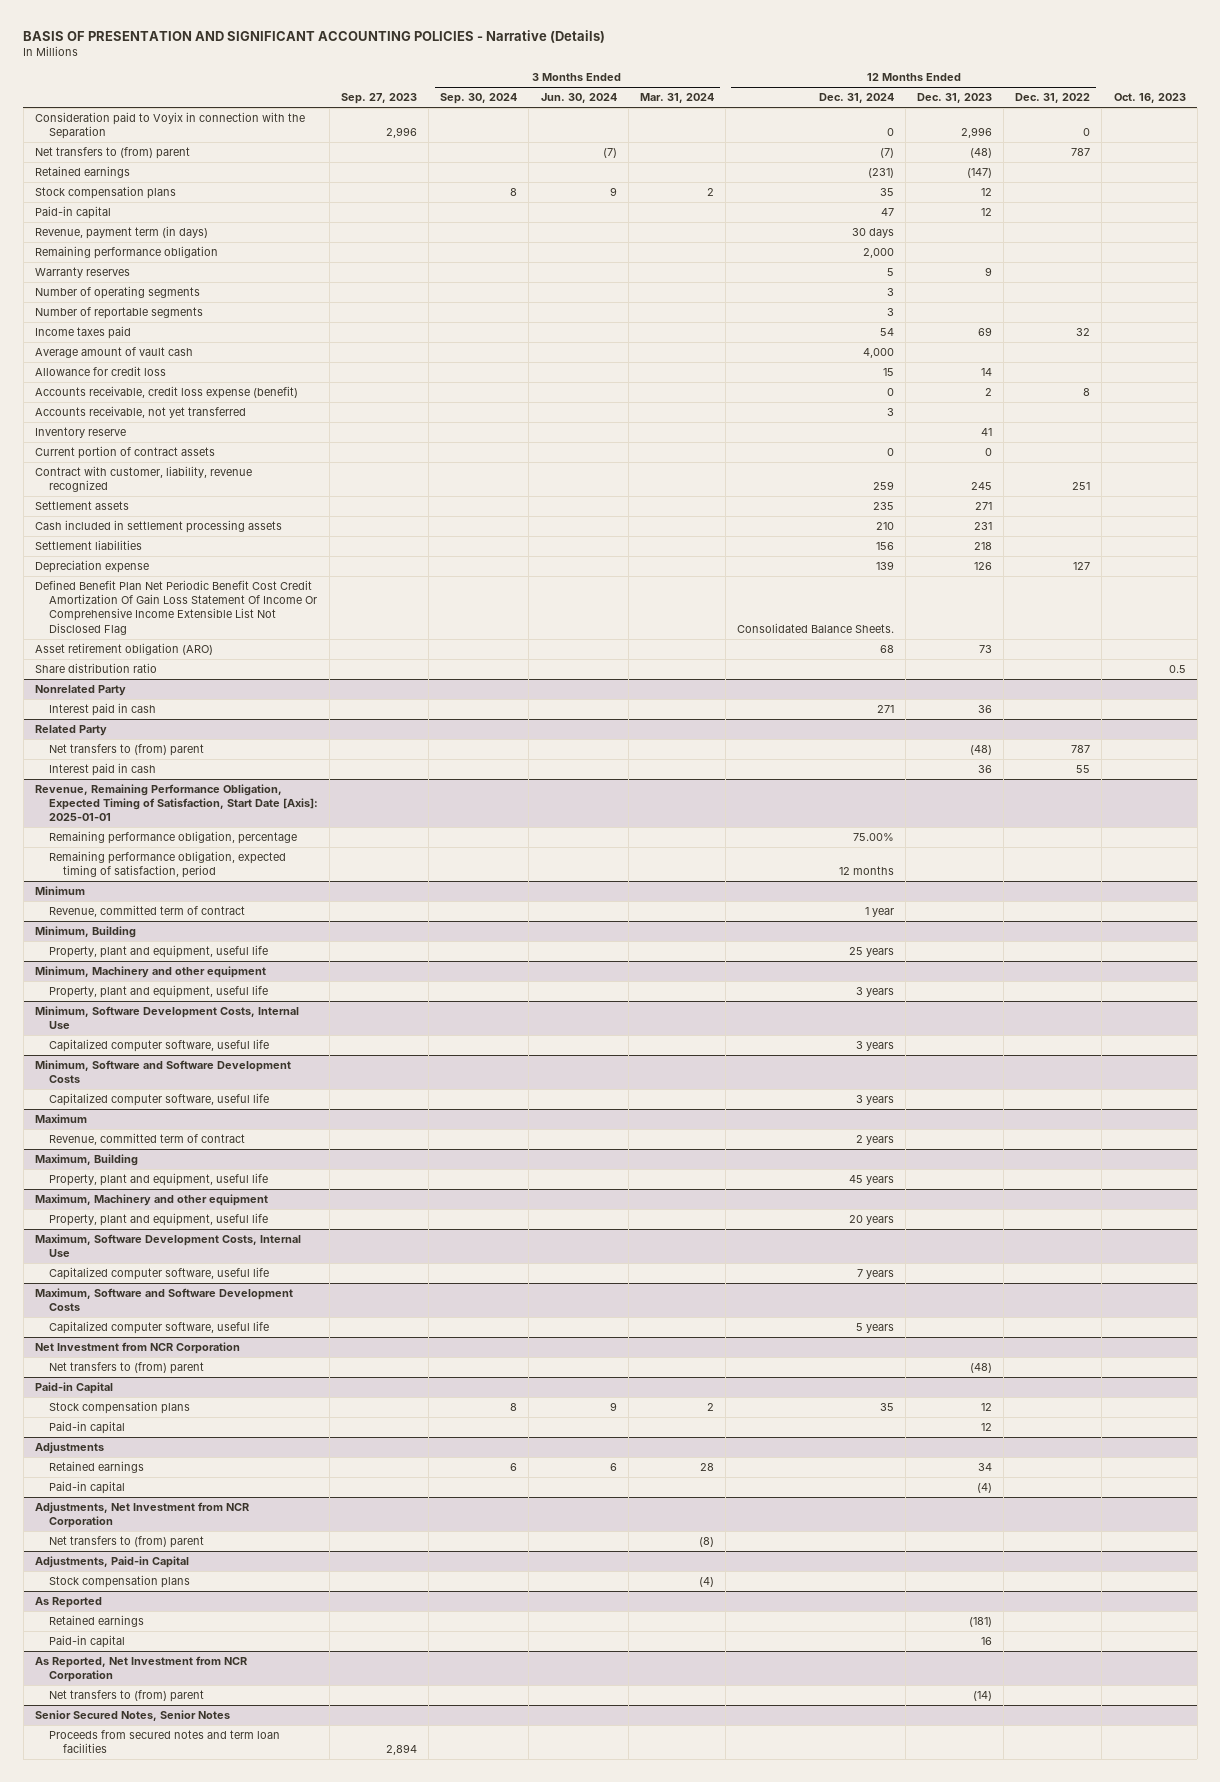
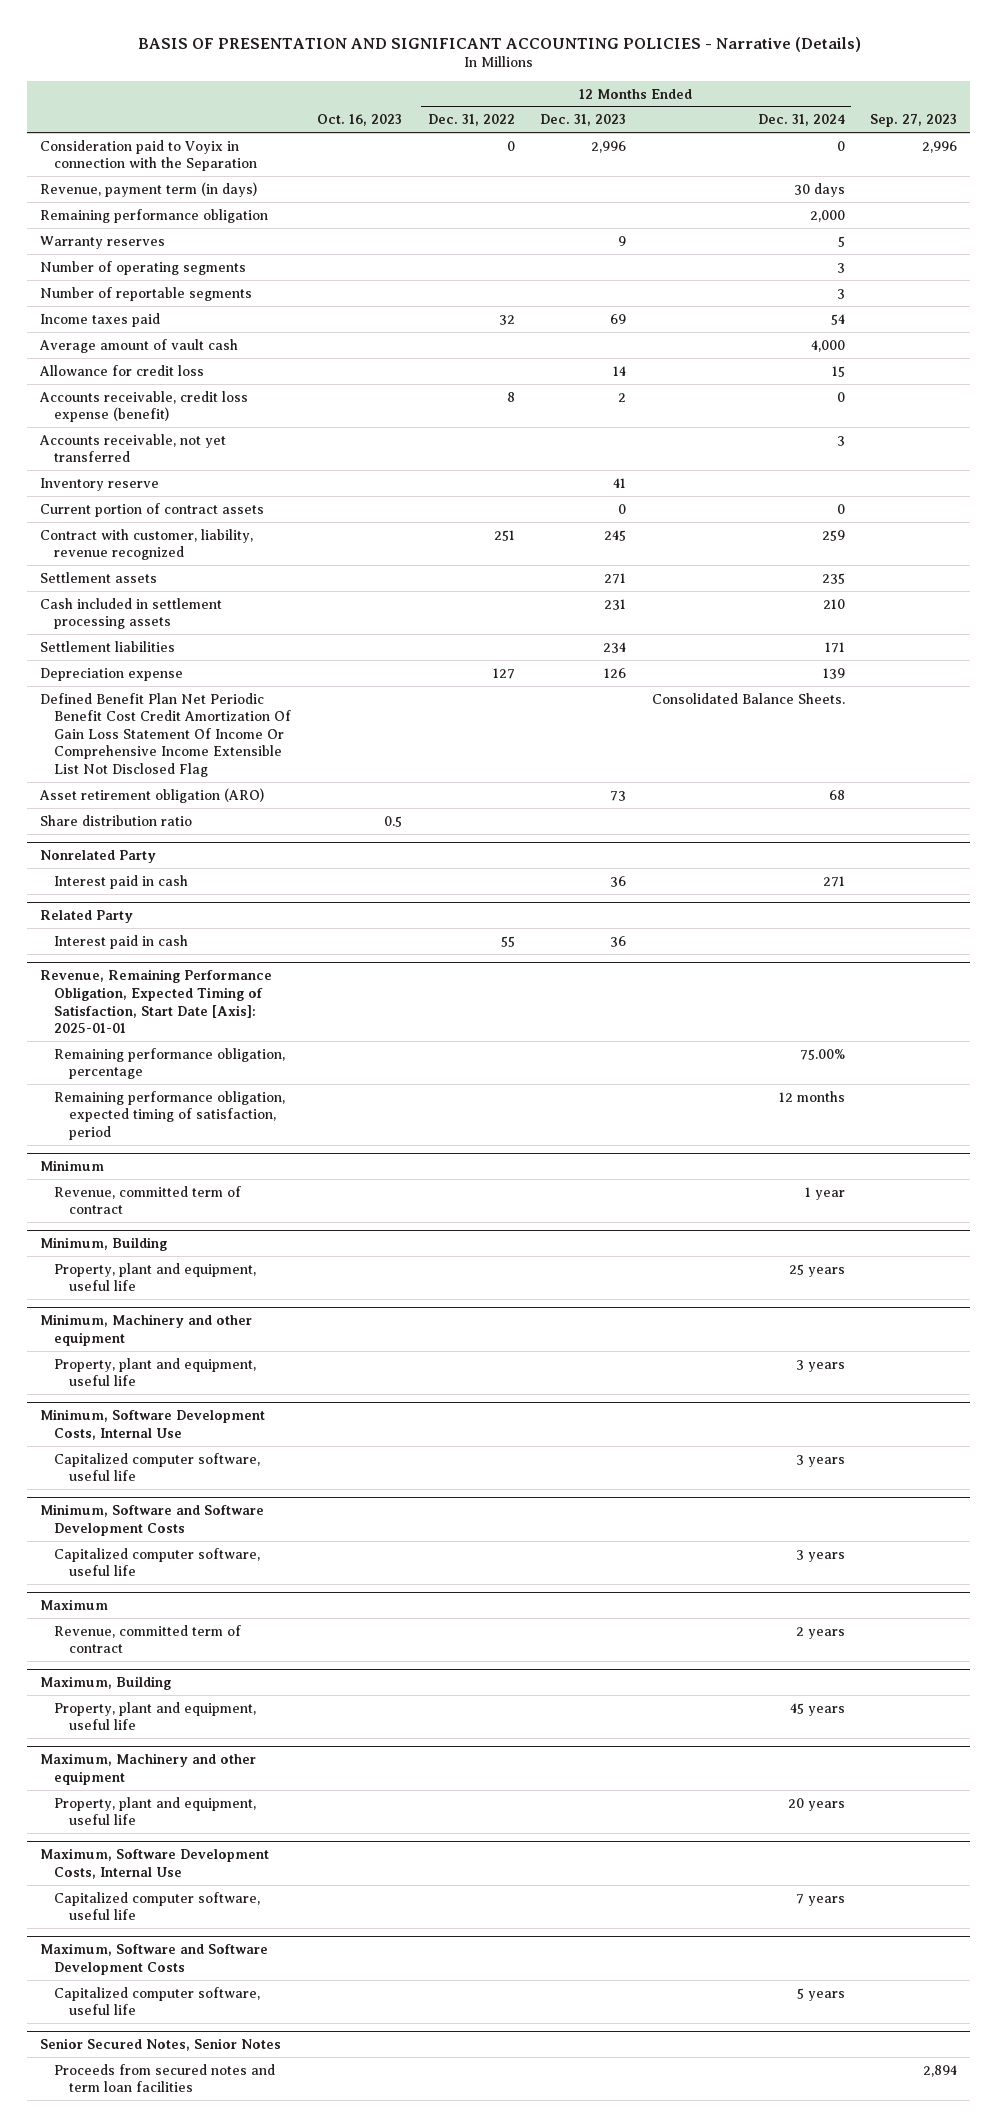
- | Sep. 27, 2023 | 3 Months Ended Sep. 30, 2024 | 3 Months Ended Jun. 30, 2024 | 3 Months Ended Mar. 31, 2024 | 12 Months Ended Dec. 31, 2024 | 12 Months Ended Dec. 31, 2023 | 12 Months Ended Dec. 31, 2022 | Oct. 16, 2023
+ | Oct. 16, 2023 | 12 Months Ended Dec. 31, 2022 | 12 Months Ended Dec. 31, 2023 | 12 Months Ended Dec. 31, 2024 | Sep. 27, 2023
- Net transfers to (from) parent | | | (7) | | (7) | (48) | 787 |
- Retained earnings | | | | | (231) | (147) | |
- Stock compensation plans | | 8 | 9 | 2 | 35 | 12 | |
- Paid-in capital | | | | | 47 | 12 | |
- Settlement liabilities | | | | | 156 | 218 | |
+ Settlement liabilities | | | 234 | 171 |
@ Related Party
- Net transfers to (from) parent | | | | | | (48) | 787 |
- Net Investment from NCR Corporation
- Net transfers to (from) parent | | | | | | (48) | |
- Paid-in Capital
- Stock compensation plans | | 8 | 9 | 2 | 35 | 12 | |
- Paid-in capital | | | | | | 12 | |
- Adjustments
- Retained earnings | | 6 | 6 | 28 | | 34 | |
- Paid-in capital | | | | | | (4) | |
- Adjustments, Net Investment from NCR Corporation
- Net transfers to (from) parent | | | | (8) | | | |
- Adjustments, Paid-in Capital
- Stock compensation plans | | | | (4) | | | |
- As Reported
- Retained earnings | | | | | | (181) | |
- Paid-in capital | | | | | | 16 | |
- As Reported, Net Investment from NCR Corporation
- Net transfers to (from) parent | | | | | | (14) | |

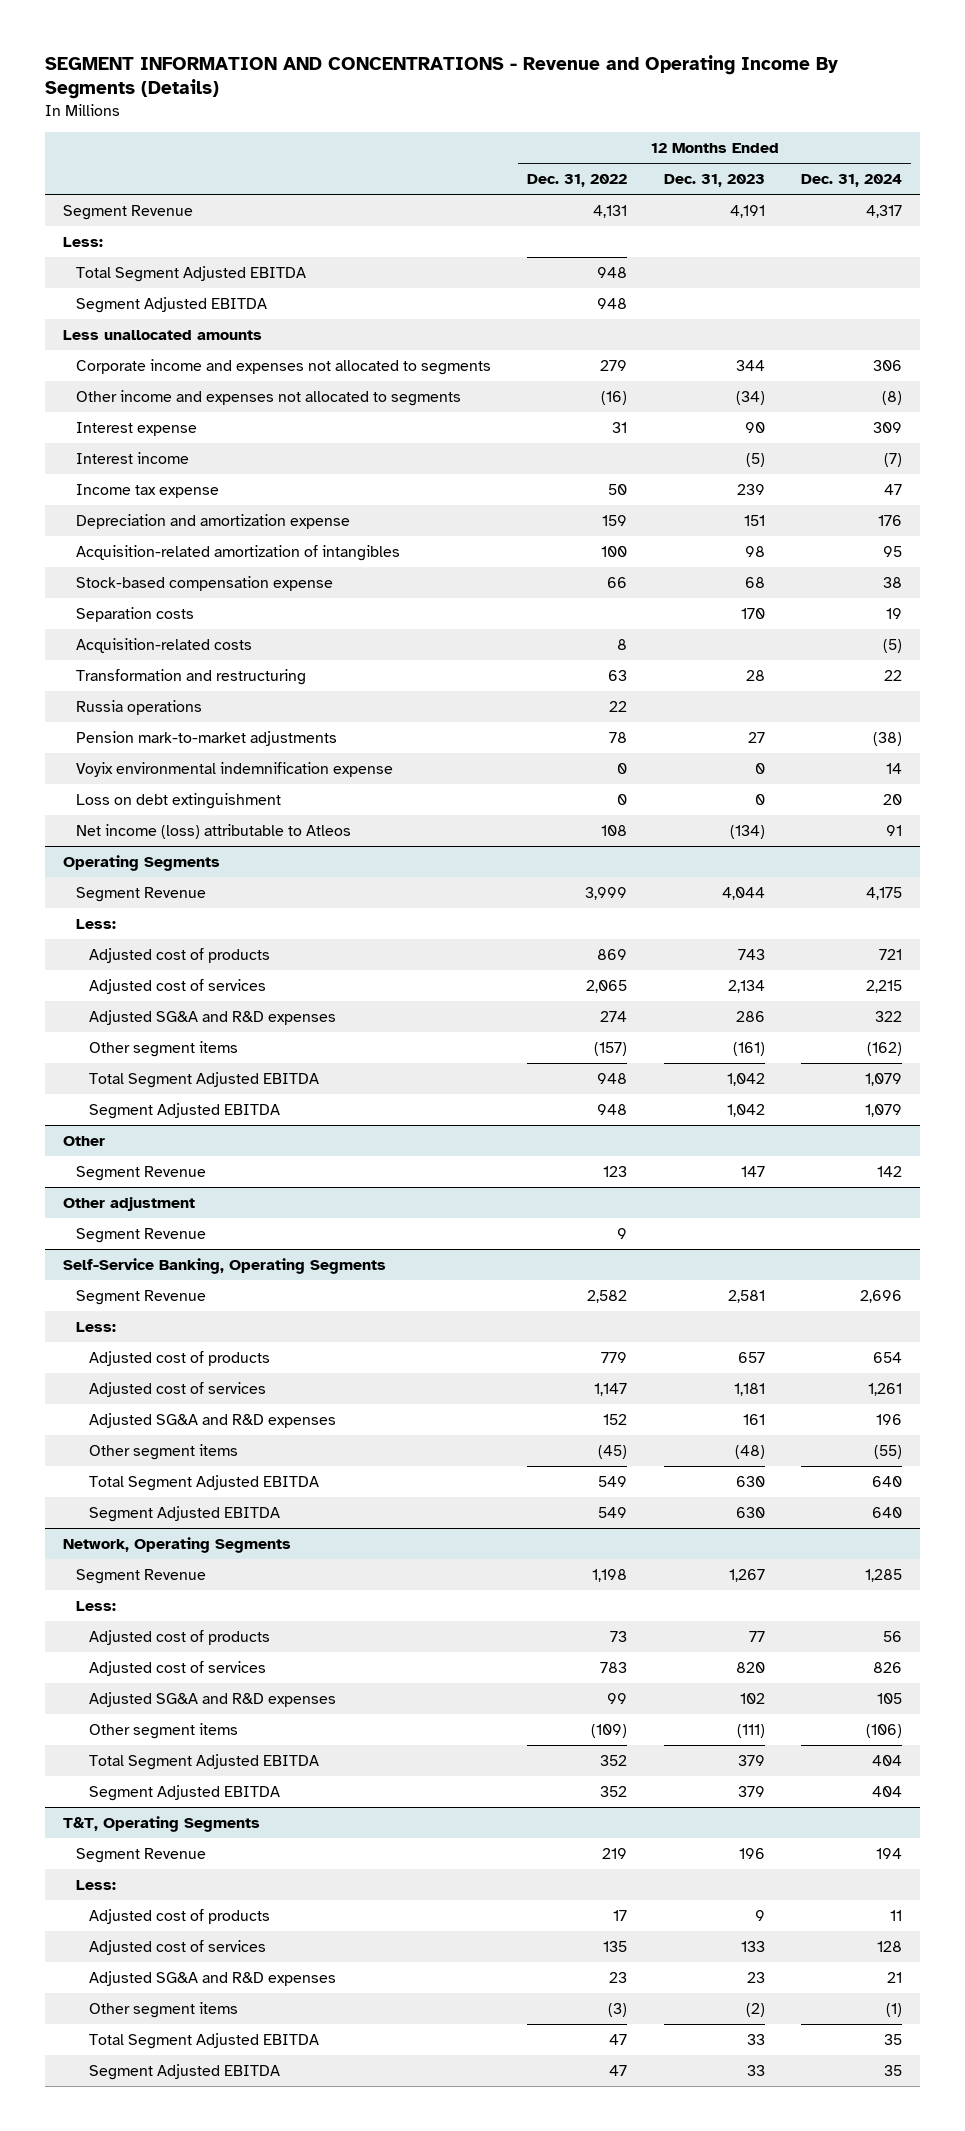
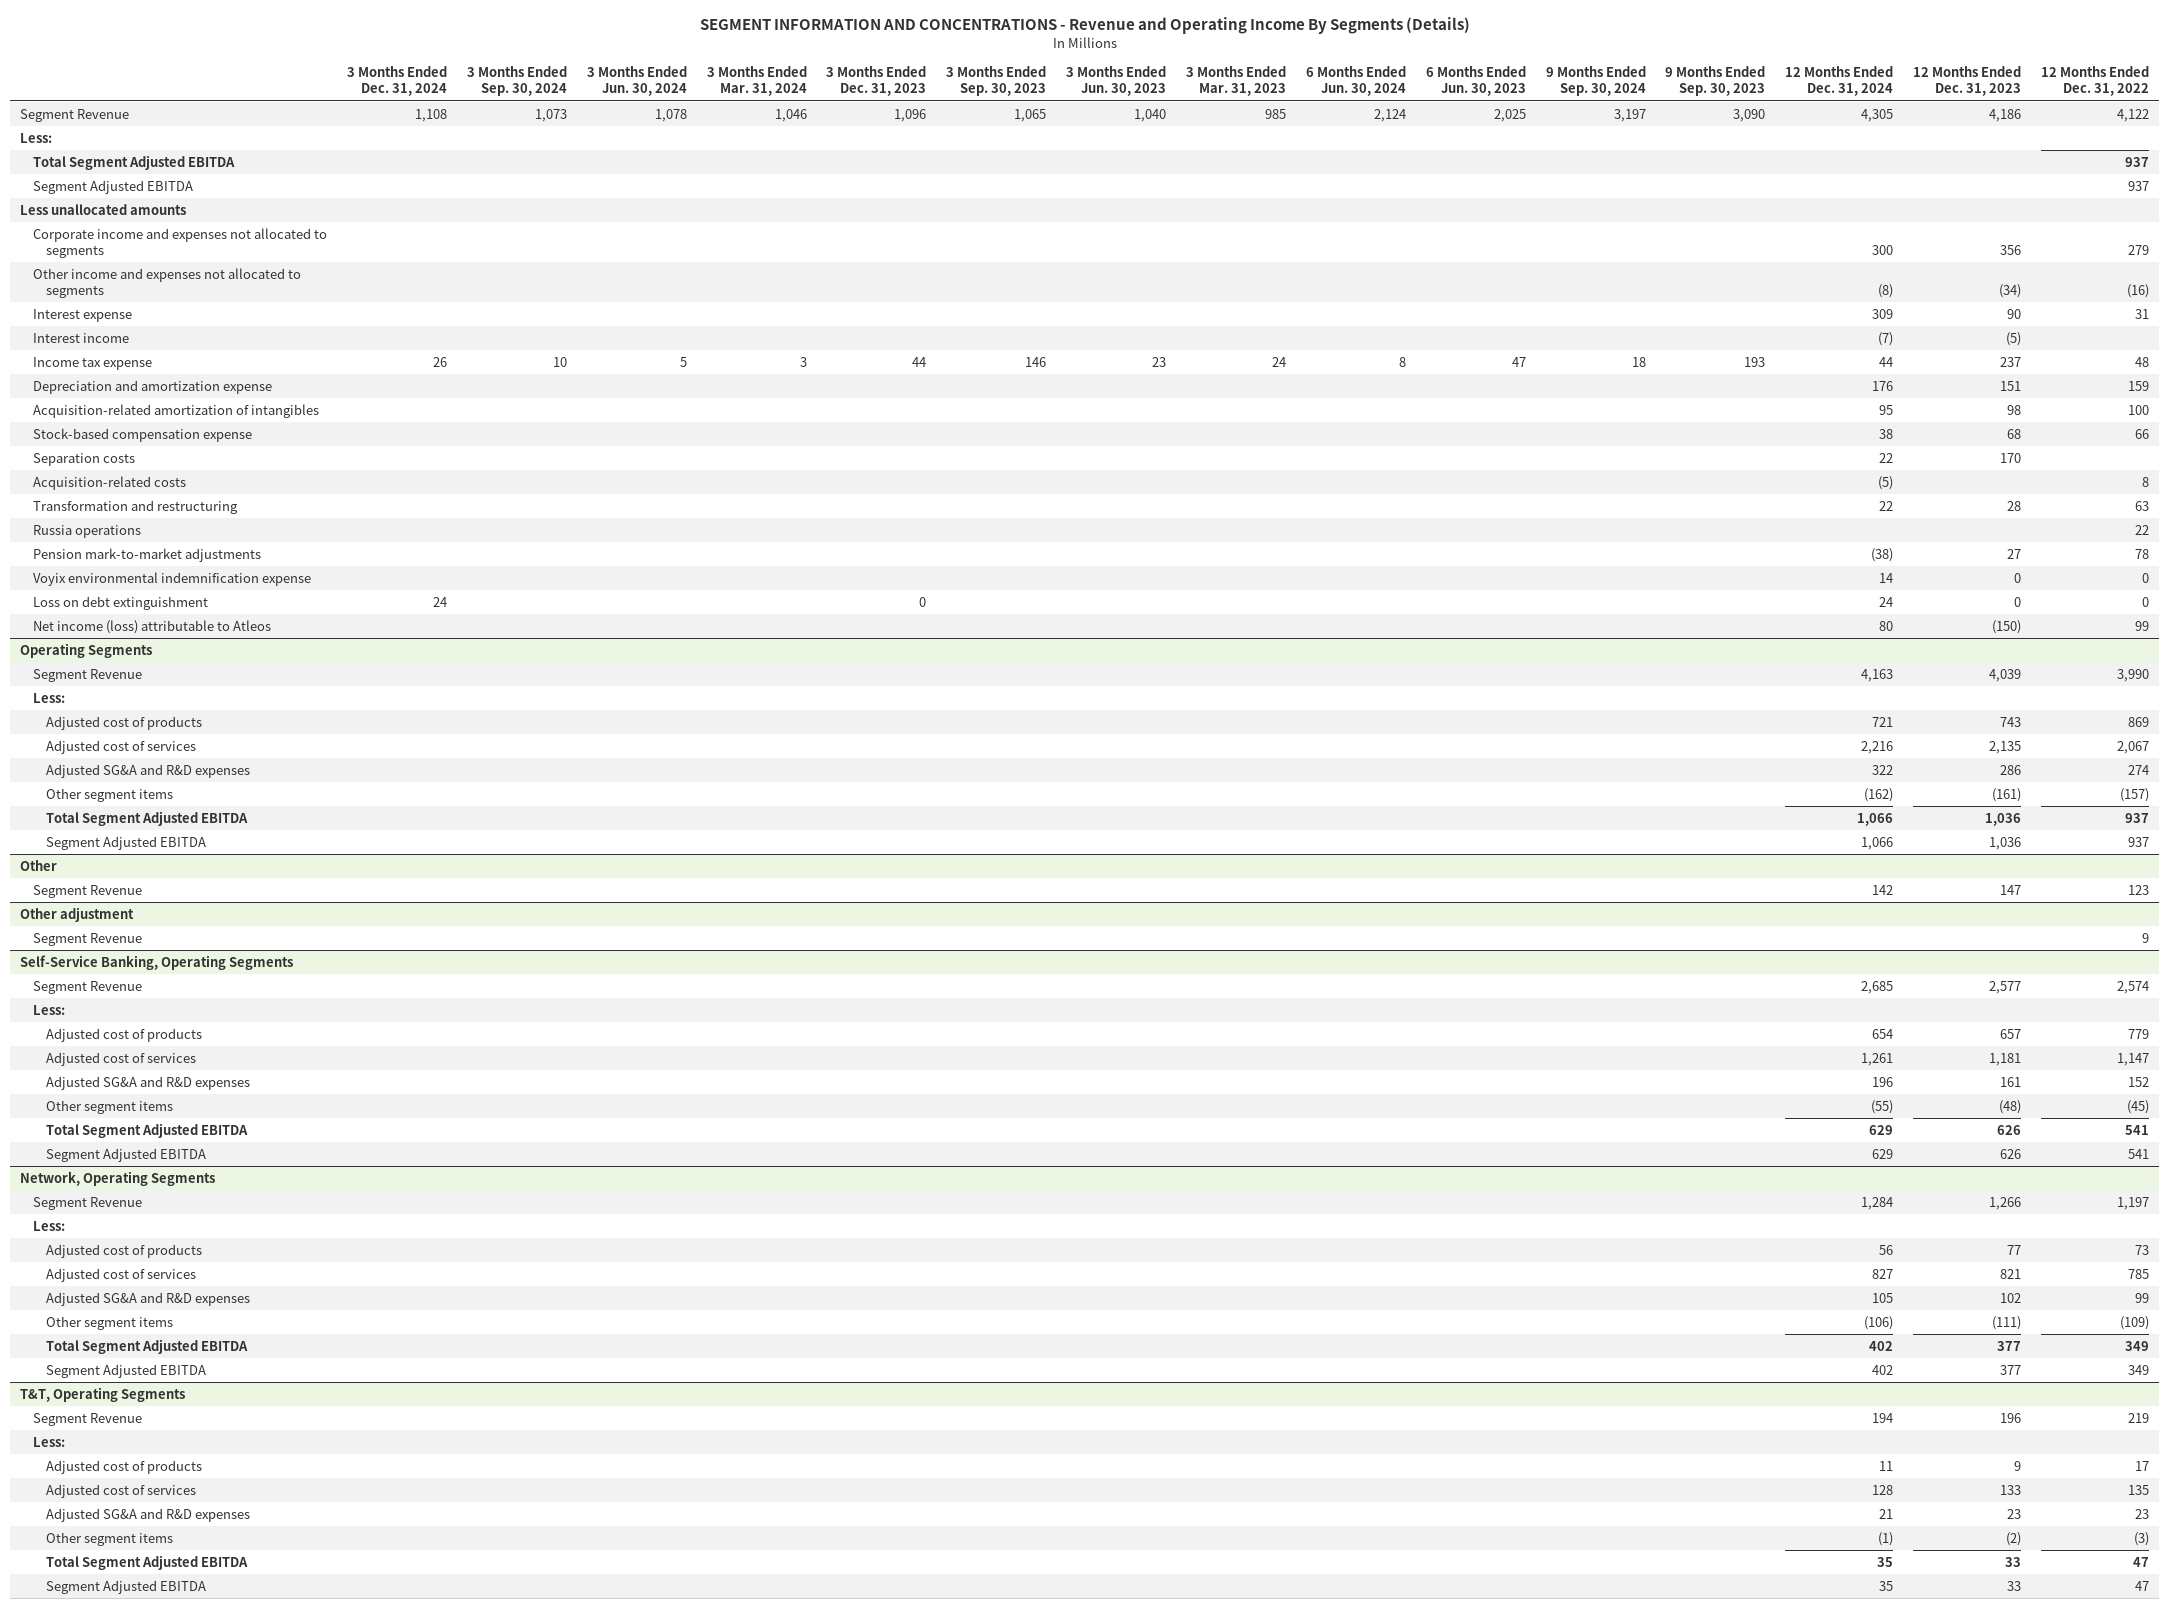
- | 12 Months Ended Dec. 31, 2022 | 12 Months Ended Dec. 31, 2023 | 12 Months Ended Dec. 31, 2024
+ | 3 Months Ended Dec. 31, 2024 | 3 Months Ended Sep. 30, 2024 | 3 Months Ended Jun. 30, 2024 | 3 Months Ended Mar. 31, 2024 | 3 Months Ended Dec. 31, 2023 | 3 Months Ended Sep. 30, 2023 | 3 Months Ended Jun. 30, 2023 | 3 Months Ended Mar. 31, 2023 | 6 Months Ended Jun. 30, 2024 | 6 Months Ended Jun. 30, 2023 | 9 Months Ended Sep. 30, 2024 | 9 Months Ended Sep. 30, 2023 | 12 Months Ended Dec. 31, 2024 | 12 Months Ended Dec. 31, 2023 | 12 Months Ended Dec. 31, 2022
- Segment Revenue | 4,131 | 4,191 | 4,317
+ Segment Revenue | 1,108 | 1,073 | 1,078 | 1,046 | 1,096 | 1,065 | 1,040 | 985 | 2,124 | 2,025 | 3,197 | 3,090 | 4,305 | 4,186 | 4,122
- Total Segment Adjusted EBITDA | 948 | |
- Segment Adjusted EBITDA | 948 | |
+ Total Segment Adjusted EBITDA | | | | | | | | | | | | | | | 937
+ Segment Adjusted EBITDA | | | | | | | | | | | | | | | 937
- Corporate income and expenses not allocated to segments | 279 | 344 | 306
+ Corporate income and expenses not allocated to segments | | | | | | | | | | | | | 300 | 356 | 279
- Income tax expense | 50 | 239 | 47
+ Income tax expense | 26 | 10 | 5 | 3 | 44 | 146 | 23 | 24 | 8 | 47 | 18 | 193 | 44 | 237 | 48
- Separation costs | | 170 | 19
+ Separation costs | | | | | | | | | | | | | 22 | 170 |
- Loss on debt extinguishment | 0 | 0 | 20
- Net income (loss) attributable to Atleos | 108 | (134) | 91
+ Loss on debt extinguishment | 24 | | | | 0 | | | | | | | | 24 | 0 | 0
+ Net income (loss) attributable to Atleos | | | | | | | | | | | | | 80 | (150) | 99
@ Operating Segments
- Segment Revenue | 3,999 | 4,044 | 4,175
+ Segment Revenue | | | | | | | | | | | | | 4,163 | 4,039 | 3,990
- Adjusted cost of services | 2,065 | 2,134 | 2,215
+ Adjusted cost of services | | | | | | | | | | | | | 2,216 | 2,135 | 2,067
- Total Segment Adjusted EBITDA | 948 | 1,042 | 1,079
- Segment Adjusted EBITDA | 948 | 1,042 | 1,079
+ Total Segment Adjusted EBITDA | | | | | | | | | | | | | 1,066 | 1,036 | 937
+ Segment Adjusted EBITDA | | | | | | | | | | | | | 1,066 | 1,036 | 937
@ Self-Service Banking, Operating Segments
- Segment Revenue | 2,582 | 2,581 | 2,696
+ Segment Revenue | | | | | | | | | | | | | 2,685 | 2,577 | 2,574
- Total Segment Adjusted EBITDA | 549 | 630 | 640
- Segment Adjusted EBITDA | 549 | 630 | 640
+ Total Segment Adjusted EBITDA | | | | | | | | | | | | | 629 | 626 | 541
+ Segment Adjusted EBITDA | | | | | | | | | | | | | 629 | 626 | 541
@ Network, Operating Segments
- Segment Revenue | 1,198 | 1,267 | 1,285
+ Segment Revenue | | | | | | | | | | | | | 1,284 | 1,266 | 1,197
- Adjusted cost of services | 783 | 820 | 826
+ Adjusted cost of services | | | | | | | | | | | | | 827 | 821 | 785
- Total Segment Adjusted EBITDA | 352 | 379 | 404
- Segment Adjusted EBITDA | 352 | 379 | 404
+ Total Segment Adjusted EBITDA | | | | | | | | | | | | | 402 | 377 | 349
+ Segment Adjusted EBITDA | | | | | | | | | | | | | 402 | 377 | 349

